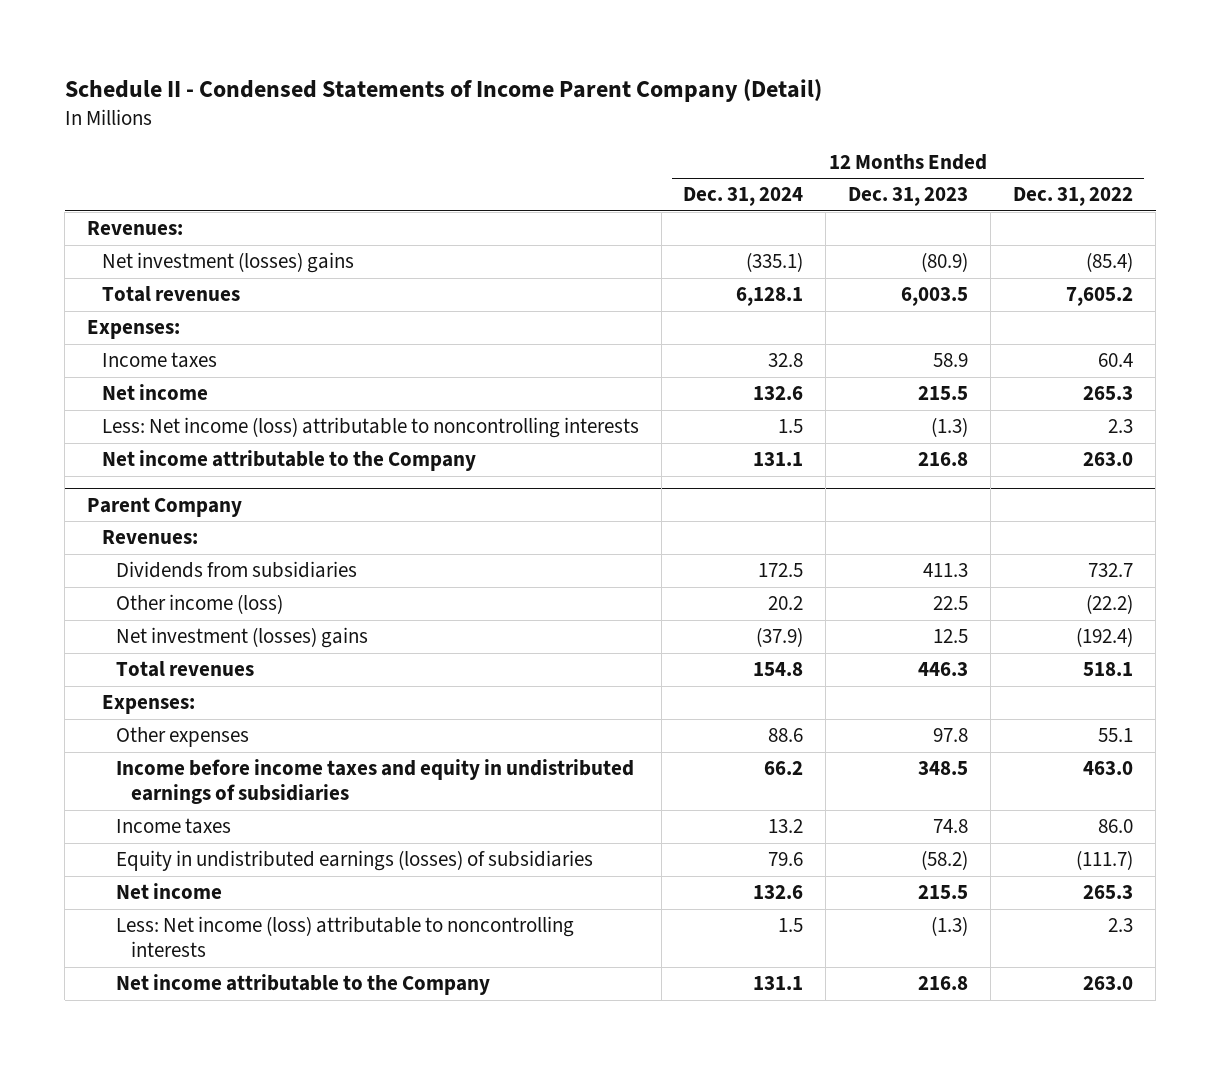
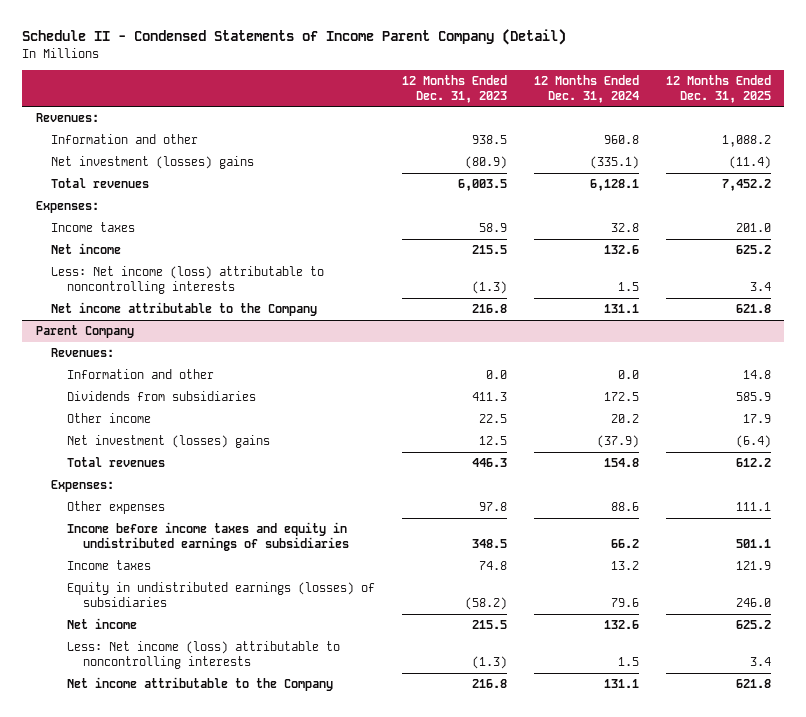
- | 12 Months Ended Dec. 31, 2024 | 12 Months Ended Dec. 31, 2023 | 12 Months Ended Dec. 31, 2022
+ | 12 Months Ended Dec. 31, 2023 | 12 Months Ended Dec. 31, 2024 | 12 Months Ended Dec. 31, 2025
+ Information and other | 938.5 | 960.8 | 1,088.2
@ Parent Company
+ Information and other | 0.0 | 0.0 | 14.8
- Other income (loss) | 20.2 | 22.5 | (22.2)
+ Other income | 22.5 | 20.2 | 17.9

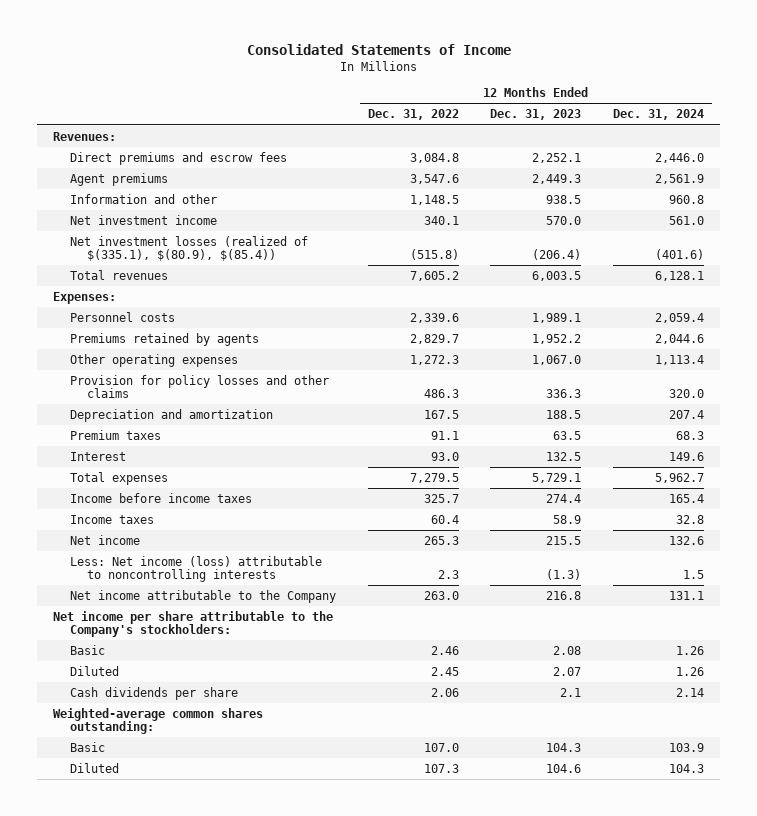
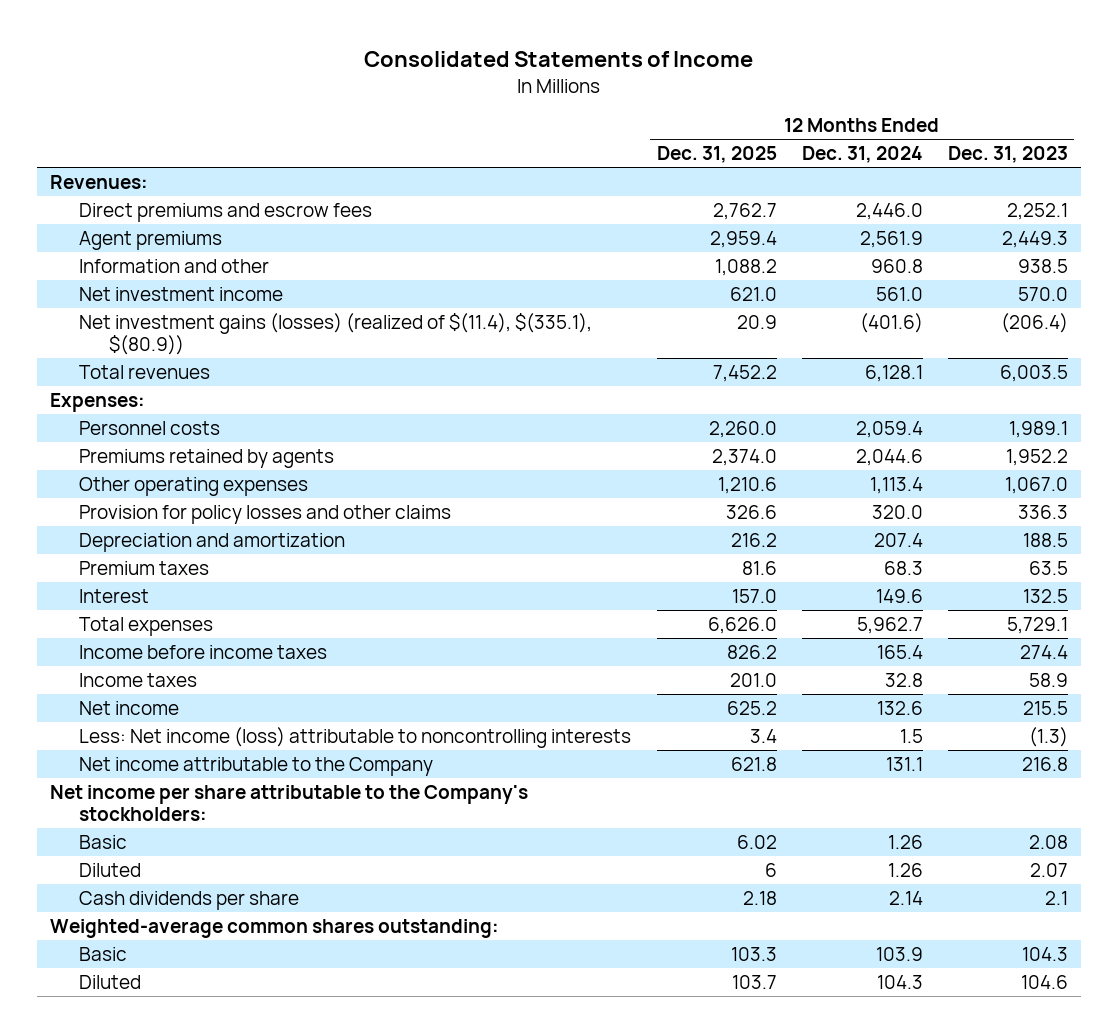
- | 12 Months Ended Dec. 31, 2022 | 12 Months Ended Dec. 31, 2023 | 12 Months Ended Dec. 31, 2024
+ | 12 Months Ended Dec. 31, 2025 | 12 Months Ended Dec. 31, 2024 | 12 Months Ended Dec. 31, 2023
- Net investment losses (realized of $(335.1), $(80.9), $(85.4)) | (515.8) | (206.4) | (401.6)
+ Net investment gains (losses) (realized of $(11.4), $(335.1), $(80.9)) | 20.9 | (401.6) | (206.4)

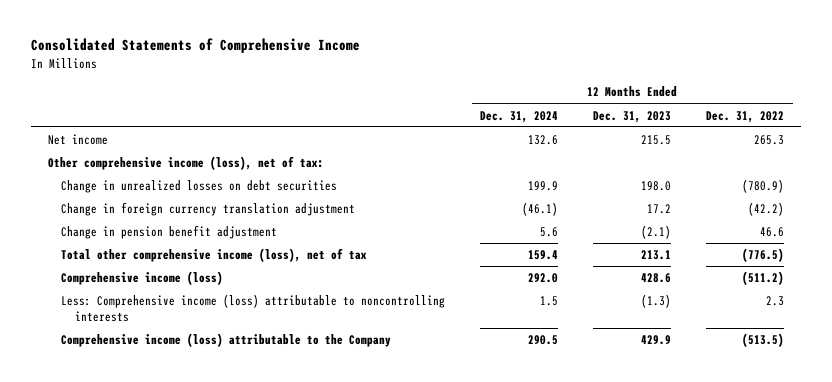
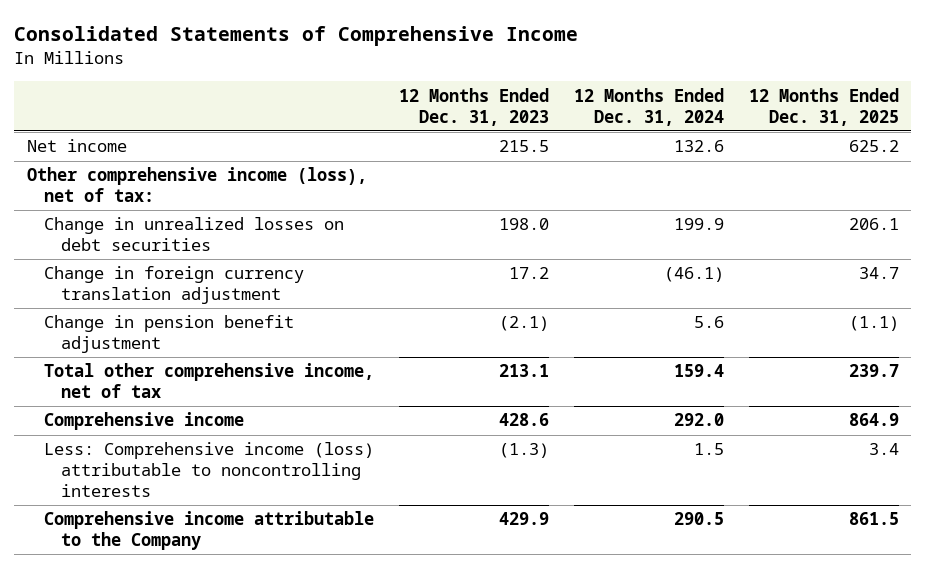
- | 12 Months Ended Dec. 31, 2024 | 12 Months Ended Dec. 31, 2023 | 12 Months Ended Dec. 31, 2022
+ | 12 Months Ended Dec. 31, 2023 | 12 Months Ended Dec. 31, 2024 | 12 Months Ended Dec. 31, 2025
- Total other comprehensive income (loss), net of tax | 159.4 | 213.1 | (776.5)
- Comprehensive income (loss) | 292.0 | 428.6 | (511.2)
+ Total other comprehensive income, net of tax | 213.1 | 159.4 | 239.7
+ Comprehensive income | 428.6 | 292.0 | 864.9
- Comprehensive income (loss) attributable to the Company | 290.5 | 429.9 | (513.5)
+ Comprehensive income attributable to the Company | 429.9 | 290.5 | 861.5

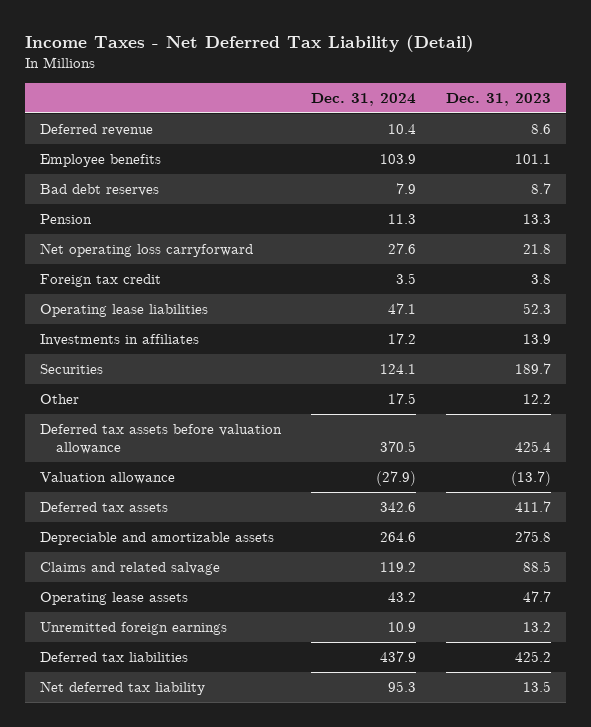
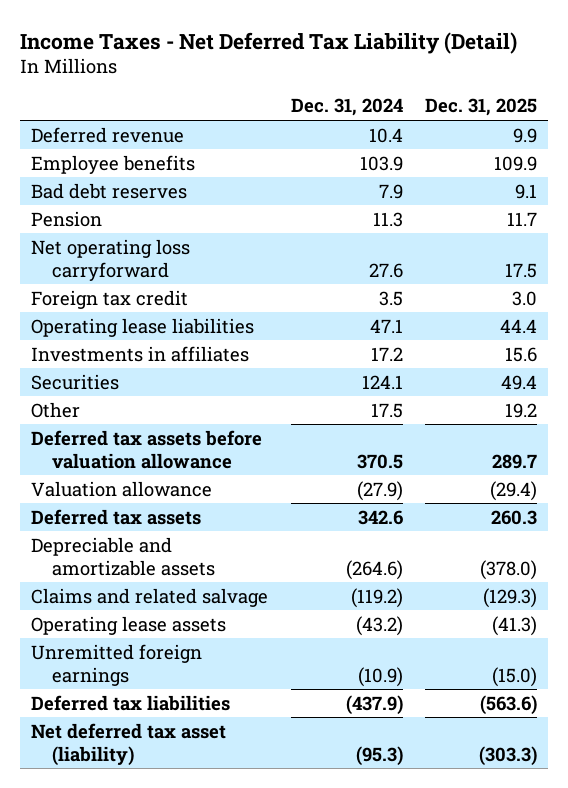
- | Dec. 31, 2024 | Dec. 31, 2023
+ | Dec. 31, 2024 | Dec. 31, 2025
- Depreciable and amortizable assets | 264.6 | 275.8
- Claims and related salvage | 119.2 | 88.5
- Operating lease assets | 43.2 | 47.7
- Unremitted foreign earnings | 10.9 | 13.2
- Deferred tax liabilities | 437.9 | 425.2
- Net deferred tax liability | 95.3 | 13.5
+ Depreciable and amortizable assets | (264.6) | (378.0)
+ Claims and related salvage | (119.2) | (129.3)
+ Operating lease assets | (43.2) | (41.3)
+ Unremitted foreign earnings | (10.9) | (15.0)
+ Deferred tax liabilities | (437.9) | (563.6)
+ Net deferred tax asset (liability) | (95.3) | (303.3)

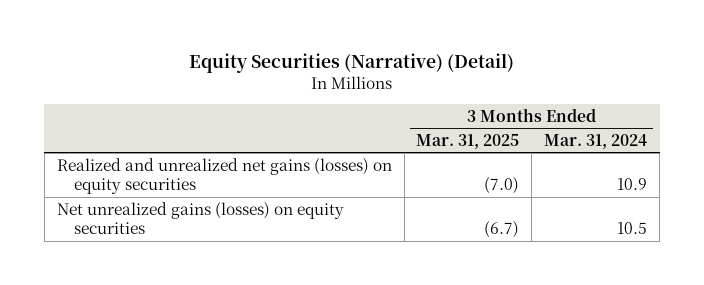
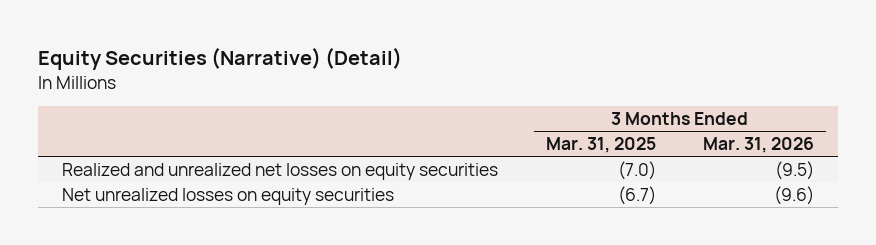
- | 3 Months Ended Mar. 31, 2025 | 3 Months Ended Mar. 31, 2024
+ | 3 Months Ended Mar. 31, 2025 | 3 Months Ended Mar. 31, 2026
- Realized and unrealized net gains (losses) on equity securities | (7.0) | 10.9
- Net unrealized gains (losses) on equity securities | (6.7) | 10.5
+ Realized and unrealized net losses on equity securities | (7.0) | (9.5)
+ Net unrealized losses on equity securities | (6.7) | (9.6)

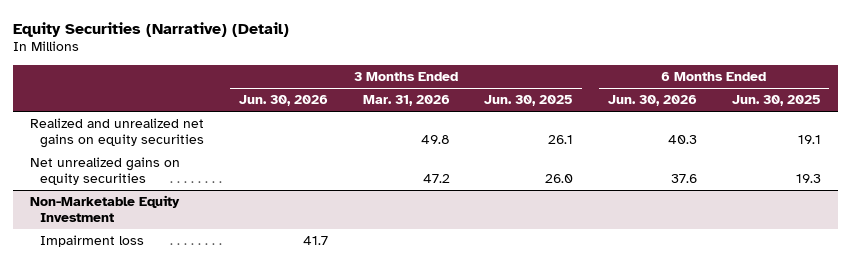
- | 3 Months Ended Mar. 31, 2025 | 3 Months Ended Mar. 31, 2026
+ | 3 Months Ended Jun. 30, 2026 | 3 Months Ended Mar. 31, 2026 | 3 Months Ended Jun. 30, 2025 | 6 Months Ended Jun. 30, 2026 | 6 Months Ended Jun. 30, 2025
- Realized and unrealized net losses on equity securities | (7.0) | (9.5)
- Net unrealized losses on equity securities | (6.7) | (9.6)
+ Realized and unrealized net gains on equity securities | | 49.8 | 26.1 | 40.3 | 19.1
+ Net unrealized gains on equity securities | | 47.2 | 26.0 | 37.6 | 19.3
+ Non-Marketable Equity Investment
+ Impairment loss | 41.7 | | | |

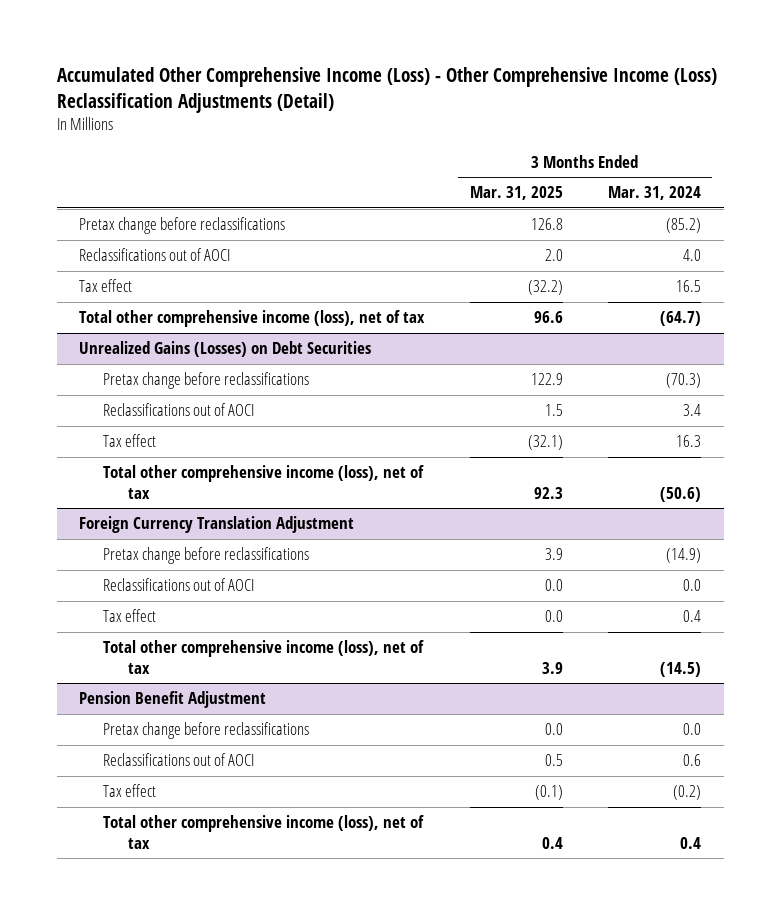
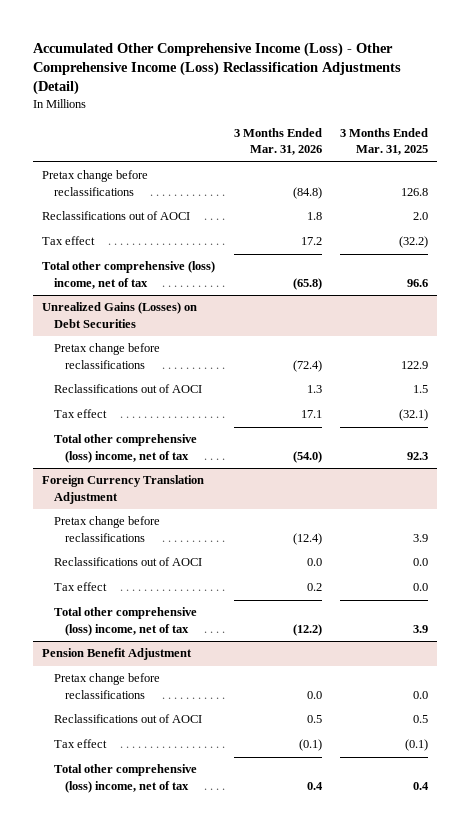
- | 3 Months Ended Mar. 31, 2025 | 3 Months Ended Mar. 31, 2024
+ | 3 Months Ended Mar. 31, 2026 | 3 Months Ended Mar. 31, 2025
- Total other comprehensive income (loss), net of tax | 96.6 | (64.7)
+ Total other comprehensive (loss) income, net of tax | (65.8) | 96.6
@ Unrealized Gains (Losses) on Debt Securities
- Total other comprehensive income (loss), net of tax | 92.3 | (50.6)
+ Total other comprehensive (loss) income, net of tax | (54.0) | 92.3
@ Foreign Currency Translation Adjustment
- Total other comprehensive income (loss), net of tax | 3.9 | (14.5)
+ Total other comprehensive (loss) income, net of tax | (12.2) | 3.9
@ Pension Benefit Adjustment
- Total other comprehensive income (loss), net of tax | 0.4 | 0.4
+ Total other comprehensive (loss) income, net of tax | 0.4 | 0.4

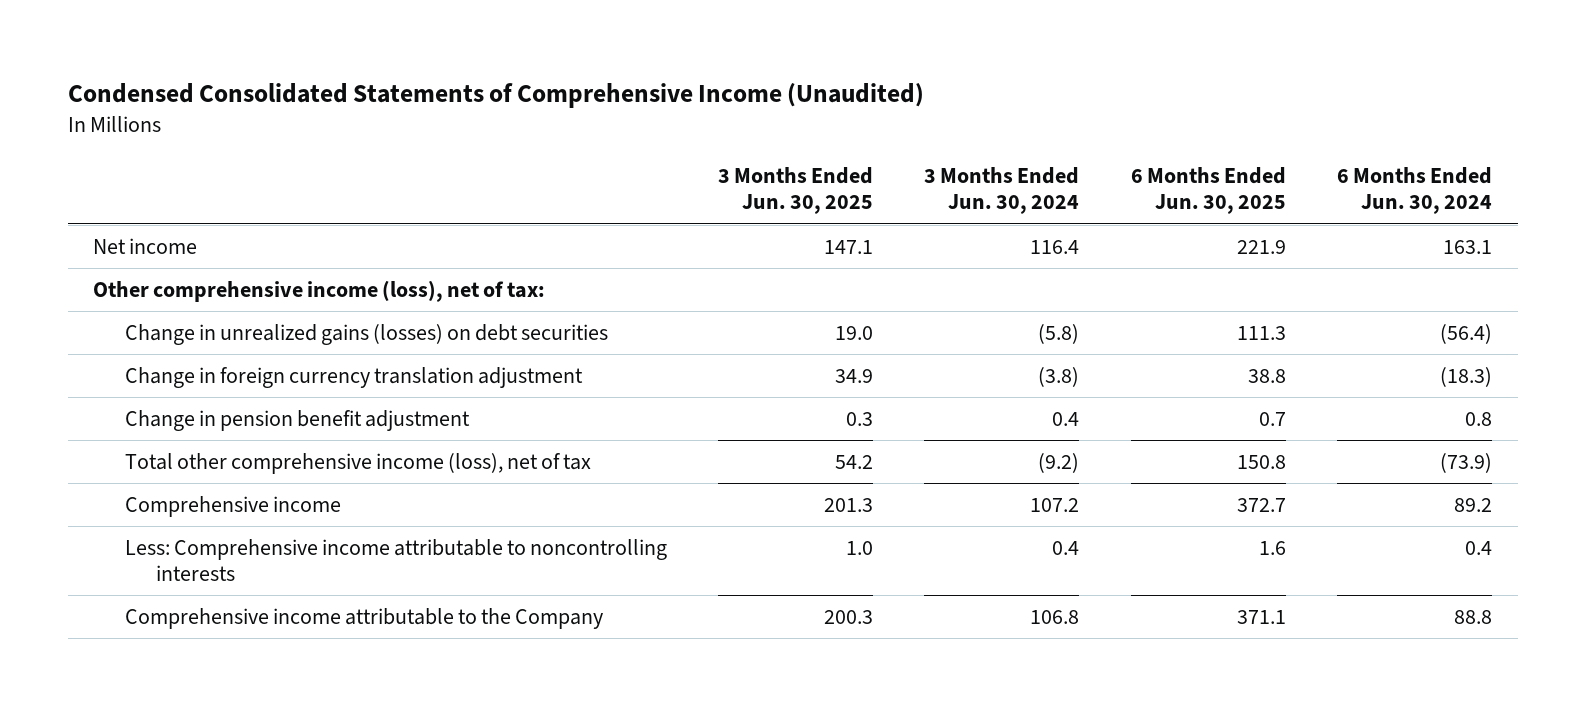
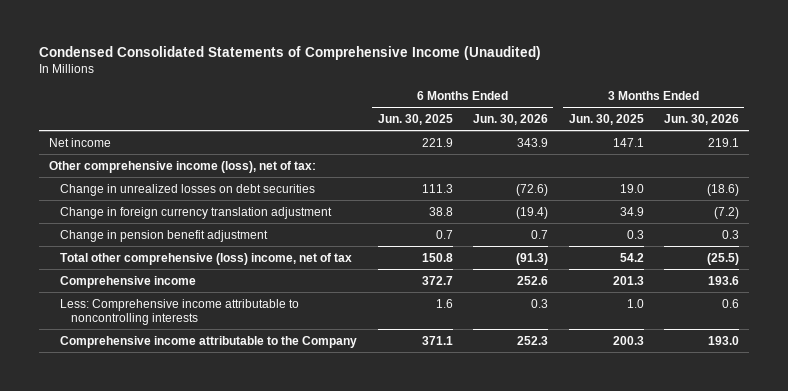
- | 3 Months Ended Jun. 30, 2025 | 3 Months Ended Jun. 30, 2024 | 6 Months Ended Jun. 30, 2025 | 6 Months Ended Jun. 30, 2024
+ | 6 Months Ended Jun. 30, 2025 | 6 Months Ended Jun. 30, 2026 | 3 Months Ended Jun. 30, 2025 | 3 Months Ended Jun. 30, 2026
- Change in unrealized gains (losses) on debt securities | 19.0 | (5.8) | 111.3 | (56.4)
+ Change in unrealized losses on debt securities | 111.3 | (72.6) | 19.0 | (18.6)
- Total other comprehensive income (loss), net of tax | 54.2 | (9.2) | 150.8 | (73.9)
+ Total other comprehensive (loss) income, net of tax | 150.8 | (91.3) | 54.2 | (25.5)

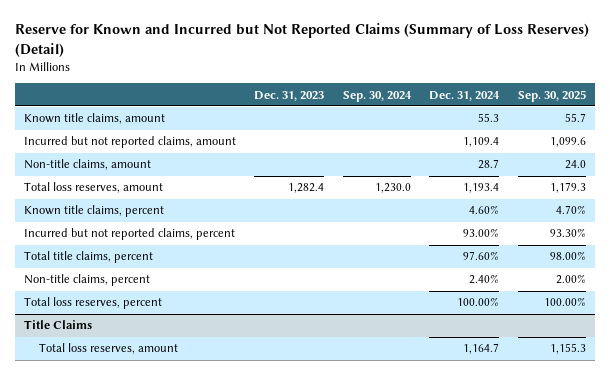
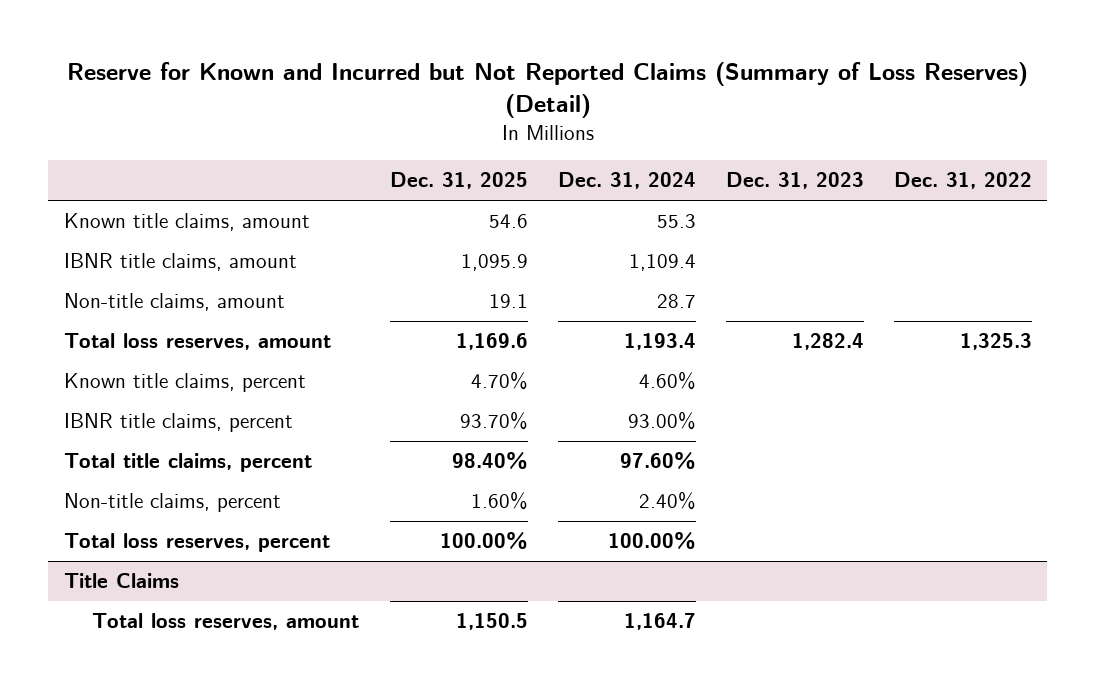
- | Dec. 31, 2023 | Sep. 30, 2024 | Dec. 31, 2024 | Sep. 30, 2025
+ | Dec. 31, 2025 | Dec. 31, 2024 | Dec. 31, 2023 | Dec. 31, 2022
- Incurred but not reported claims, amount | | | 1,109.4 | 1,099.6
+ IBNR title claims, amount | 1,095.9 | 1,109.4 | |
- Incurred but not reported claims, percent | | | 93.00% | 93.30%
+ IBNR title claims, percent | 93.70% | 93.00% | |

